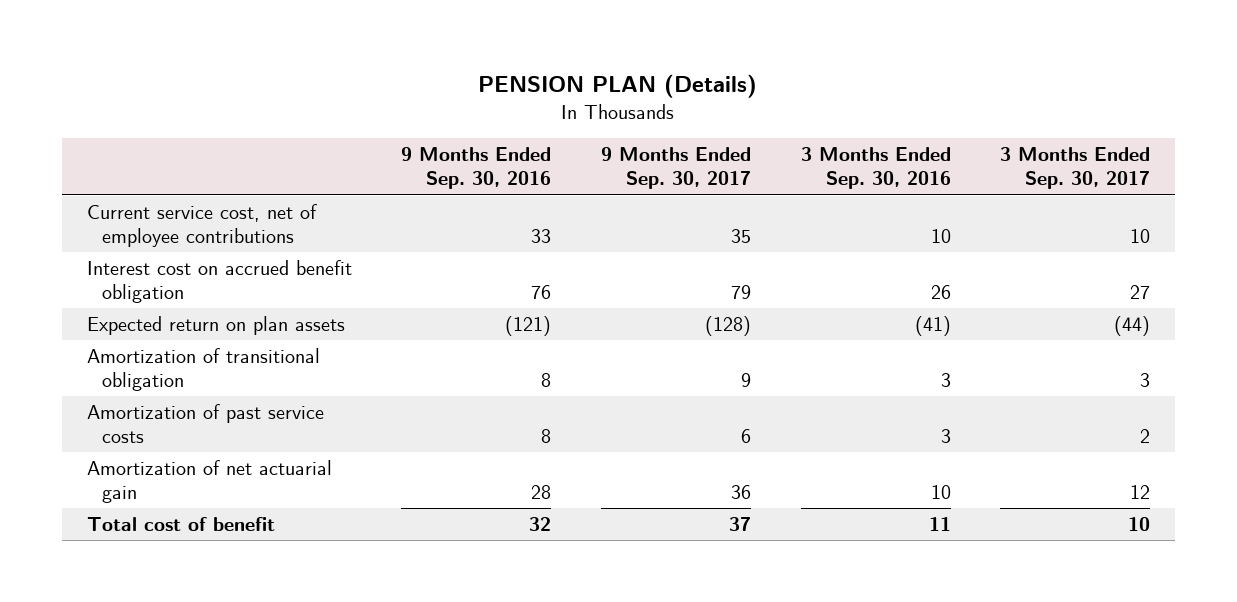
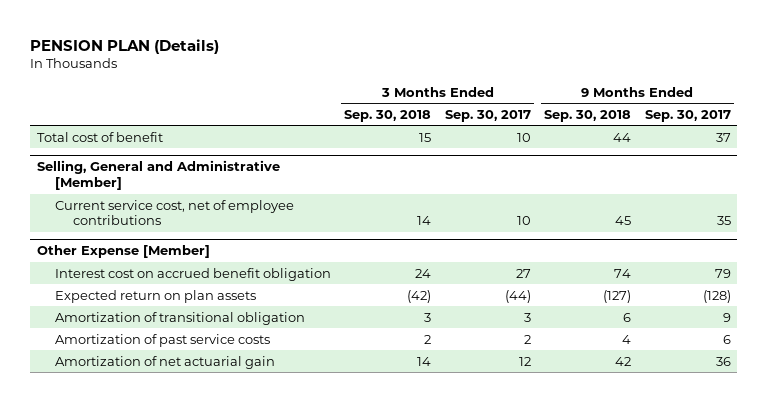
- | 9 Months Ended Sep. 30, 2016 | 9 Months Ended Sep. 30, 2017 | 3 Months Ended Sep. 30, 2016 | 3 Months Ended Sep. 30, 2017
+ | 3 Months Ended Sep. 30, 2018 | 3 Months Ended Sep. 30, 2017 | 9 Months Ended Sep. 30, 2018 | 9 Months Ended Sep. 30, 2017
moved up: Total cost of benefit | 15 | 10 | 44 | 37
+ Selling, General and Administrative [Member]
+ Other Expense [Member]

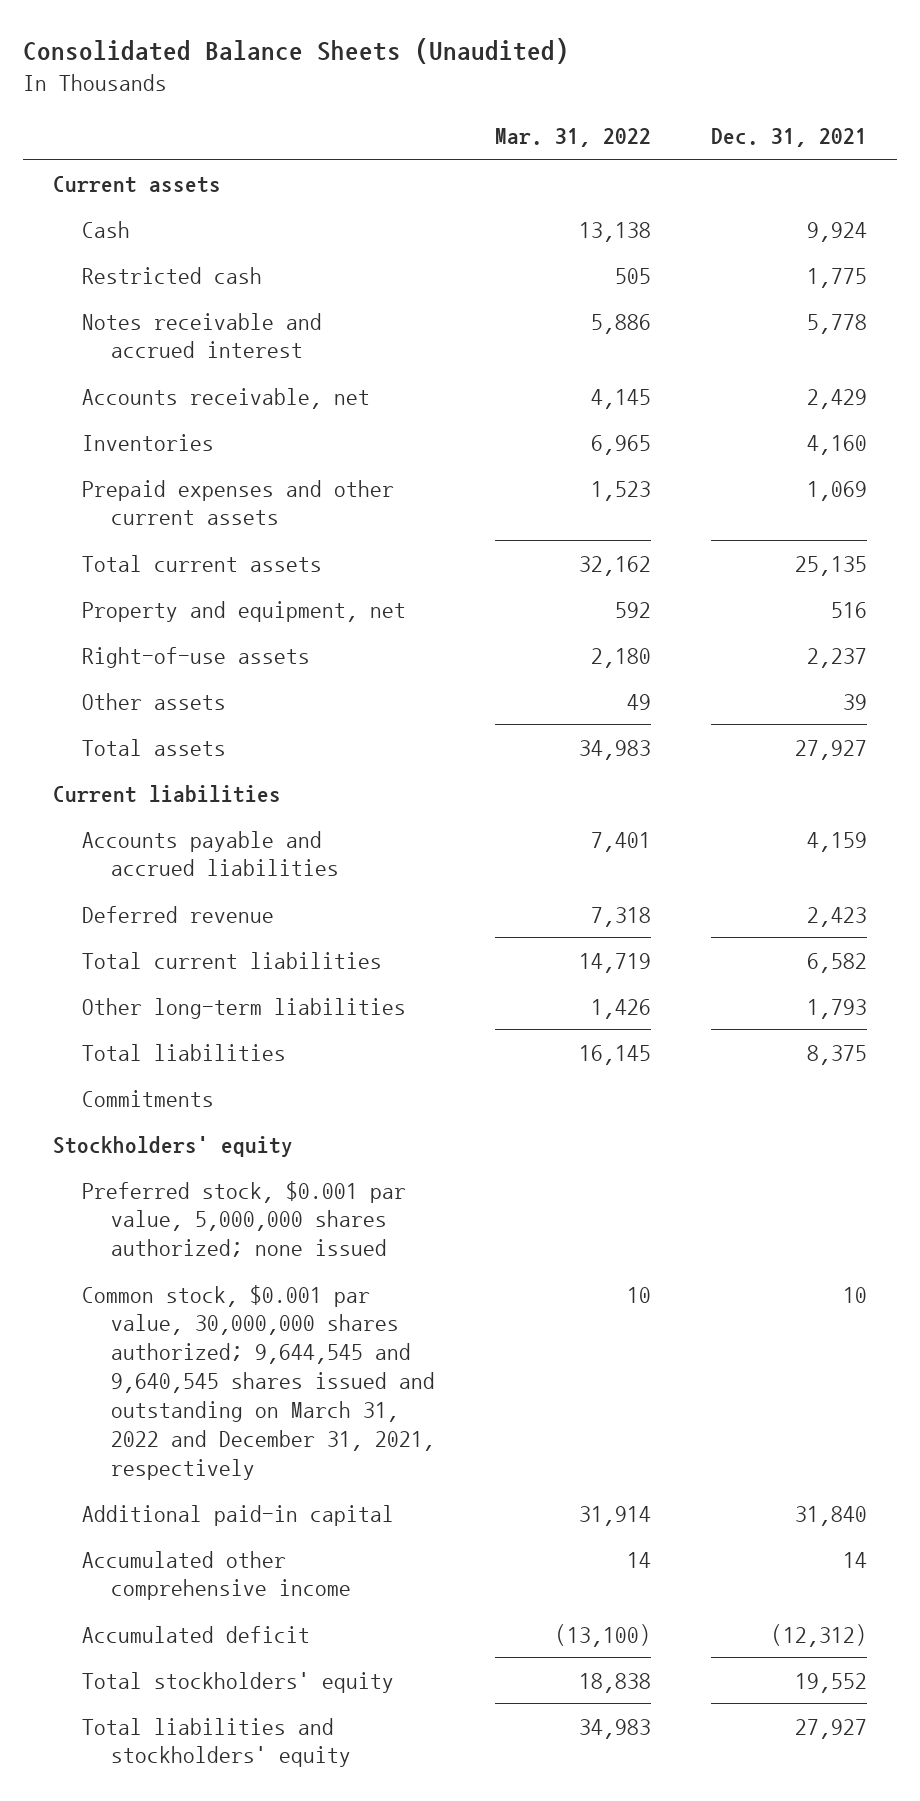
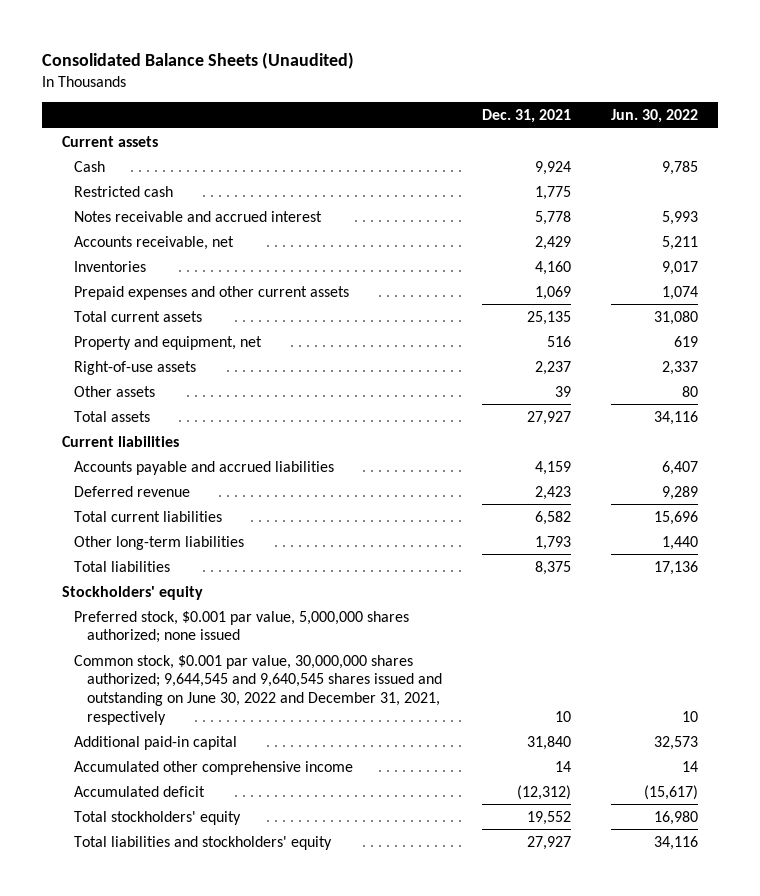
- | Mar. 31, 2022 | Dec. 31, 2021
+ | Dec. 31, 2021 | Jun. 30, 2022
- Commitments
- Common stock, $0.001 par value, 30,000,000 shares authorized; 9,644,545 and 9,640,545 shares issued and outstanding on March 31, 2022 and December 31, 2021, respectively | 10 | 10
+ Common stock, $0.001 par value, 30,000,000 shares authorized; 9,644,545 and 9,640,545 shares issued and outstanding on June 30, 2022 and December 31, 2021, respectively | 10 | 10

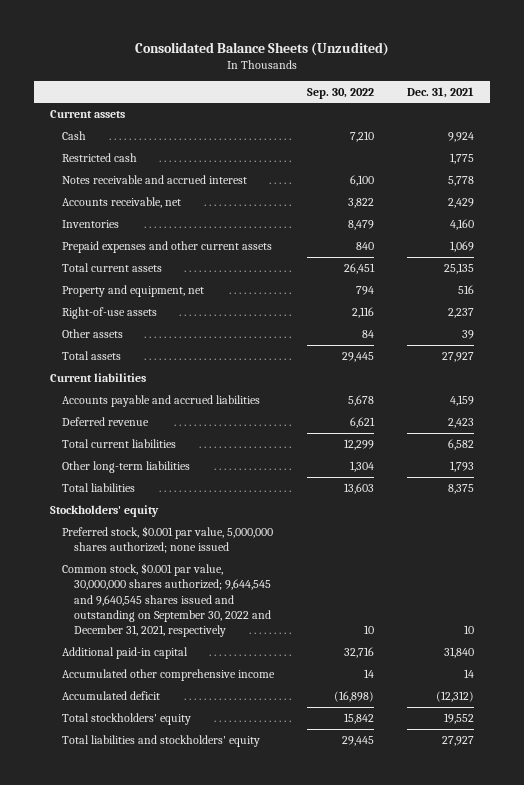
- Consolidated Balance Sheets (Unaudited)
+ Consolidated Balance Sheets (Unzudited)
- | Dec. 31, 2021 | Jun. 30, 2022
+ | Sep. 30, 2022 | Dec. 31, 2021
- Common stock, $0.001 par value, 30,000,000 shares authorized; 9,644,545 and 9,640,545 shares issued and outstanding on June 30, 2022 and December 31, 2021, respectively | 10 | 10
+ Common stock, $0.001 par value, 30,000,000 shares authorized; 9,644,545 and 9,640,545 shares issued and outstanding on September 30, 2022 and December 31, 2021, respectively | 10 | 10

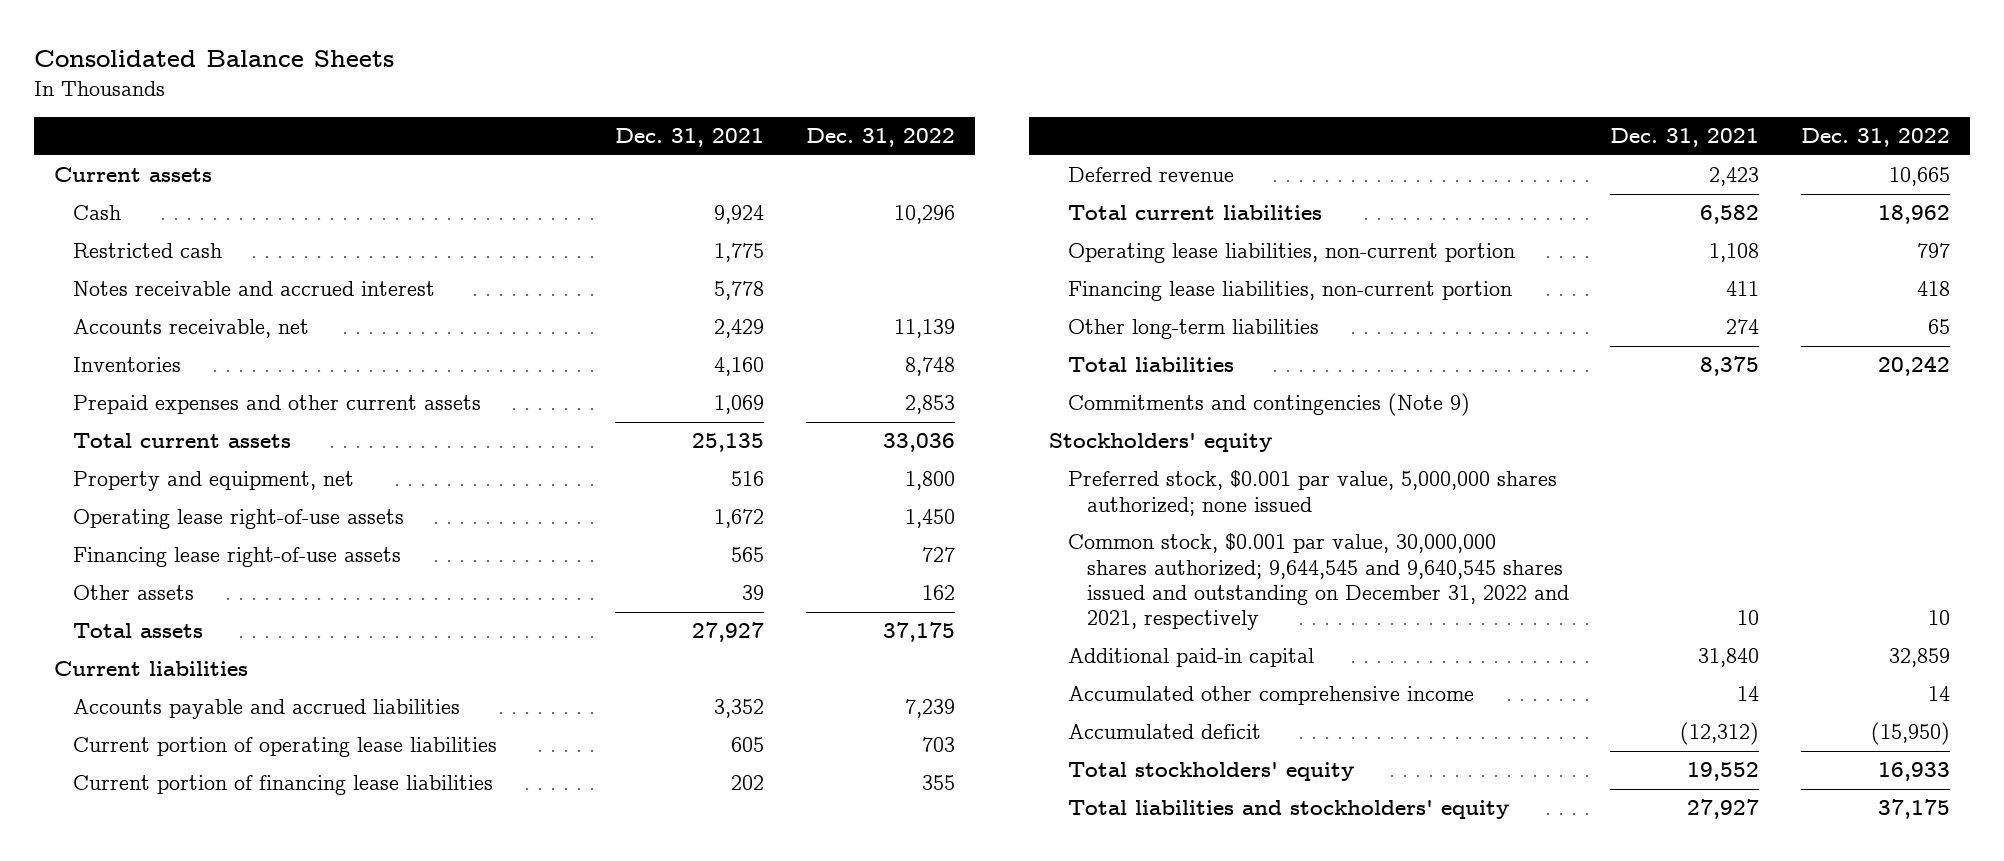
- Consolidated Balance Sheets (Unzudited)
+ Consolidated Balance Sheets
- | Sep. 30, 2022 | Dec. 31, 2021
+ | Dec. 31, 2021 | Dec. 31, 2022
- Right-of-use assets | 2,116 | 2,237
+ Operating lease right-of-use assets | 1,672 | 1,450
+ Financing lease right-of-use assets | 565 | 727
- Accounts payable and accrued liabilities | 5,678 | 4,159
+ Accounts payable and accrued liabilities | 3,352 | 7,239
+ Current portion of operating lease liabilities | 605 | 703
+ Current portion of financing lease liabilities | 202 | 355
- Other long-term liabilities | 1,304 | 1,793
+ Operating lease liabilities, non-current portion | 1,108 | 797
+ Financing lease liabilities, non-current portion | 411 | 418
+ Other long-term liabilities | 274 | 65
+ Commitments and contingencies (Note 9)
- Common stock, $0.001 par value, 30,000,000 shares authorized; 9,644,545 and 9,640,545 shares issued and outstanding on September 30, 2022 and December 31, 2021, respectively | 10 | 10
+ Common stock, $0.001 par value, 30,000,000 shares authorized; 9,644,545 and 9,640,545 shares issued and outstanding on December 31, 2022 and 2021, respectively | 10 | 10

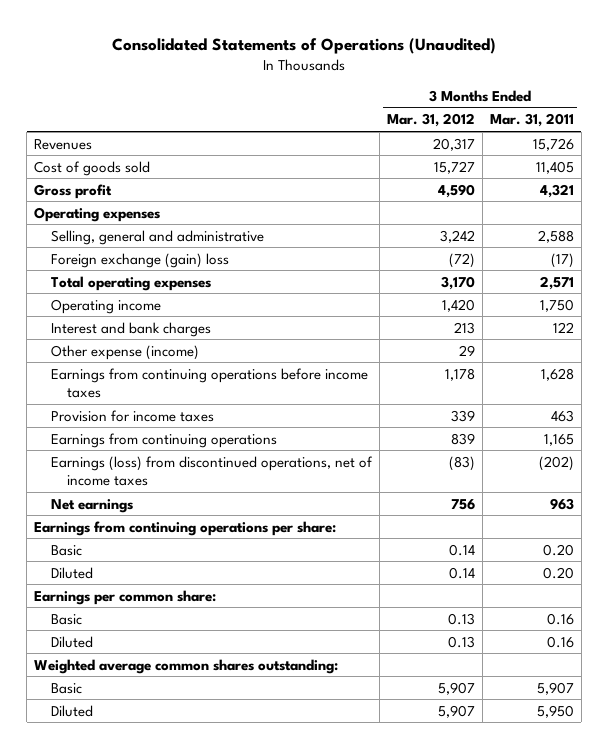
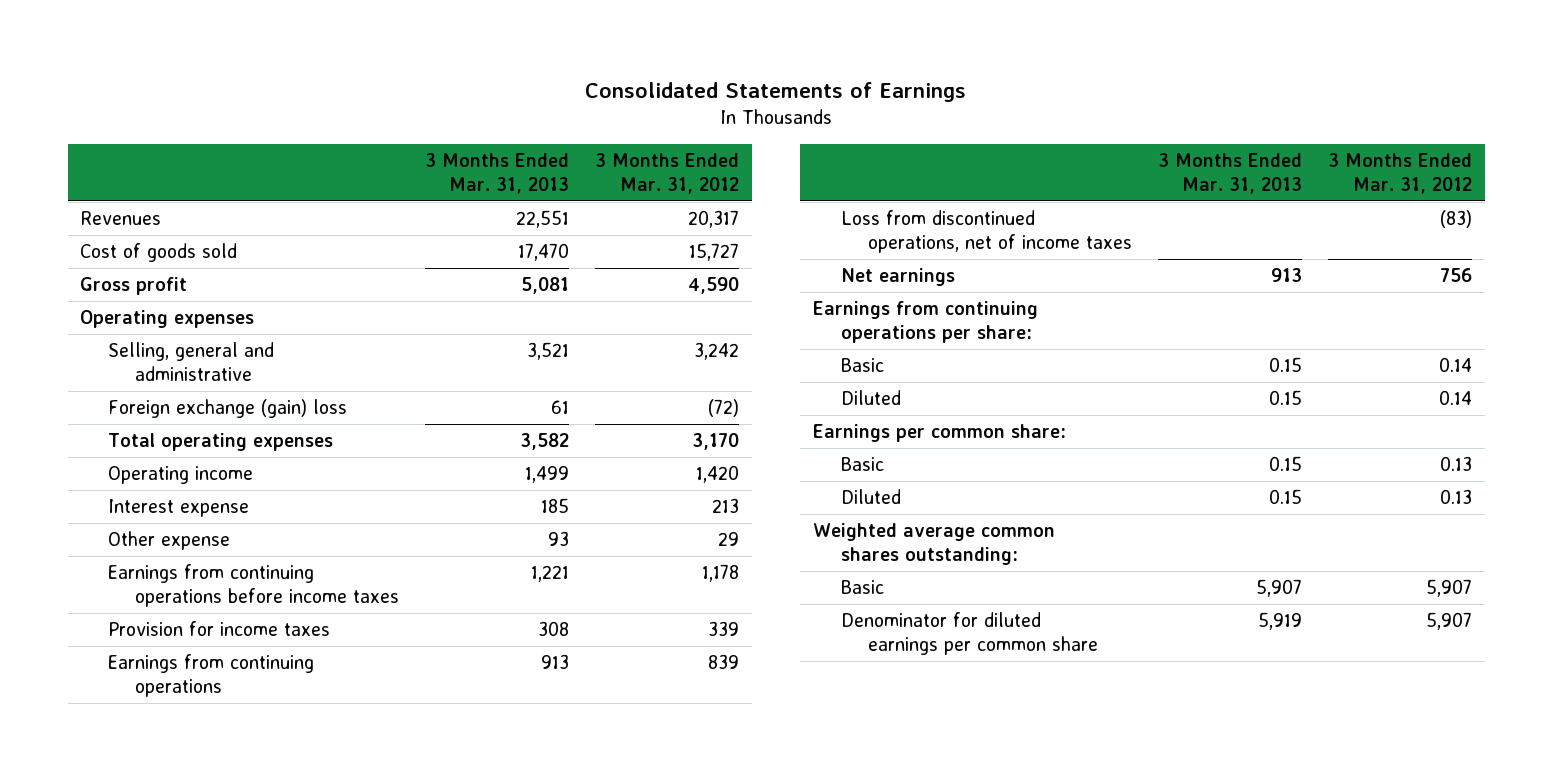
- Consolidated Statements of Operations (Unaudited)
+ Consolidated Statements of Earnings
- | 3 Months Ended Mar. 31, 2012 | 3 Months Ended Mar. 31, 2011
+ | 3 Months Ended Mar. 31, 2013 | 3 Months Ended Mar. 31, 2012
- Interest and bank charges | 213 | 122
- Other expense (income) | 29 |
+ Interest expense | 185 | 213
+ Other expense | 93 | 29
- Earnings (loss) from discontinued operations, net of income taxes | (83) | (202)
+ Loss from discontinued operations, net of income taxes | | (83)
- Diluted | 5,907 | 5,950
+ Denominator for diluted earnings per common share | 5,919 | 5,907

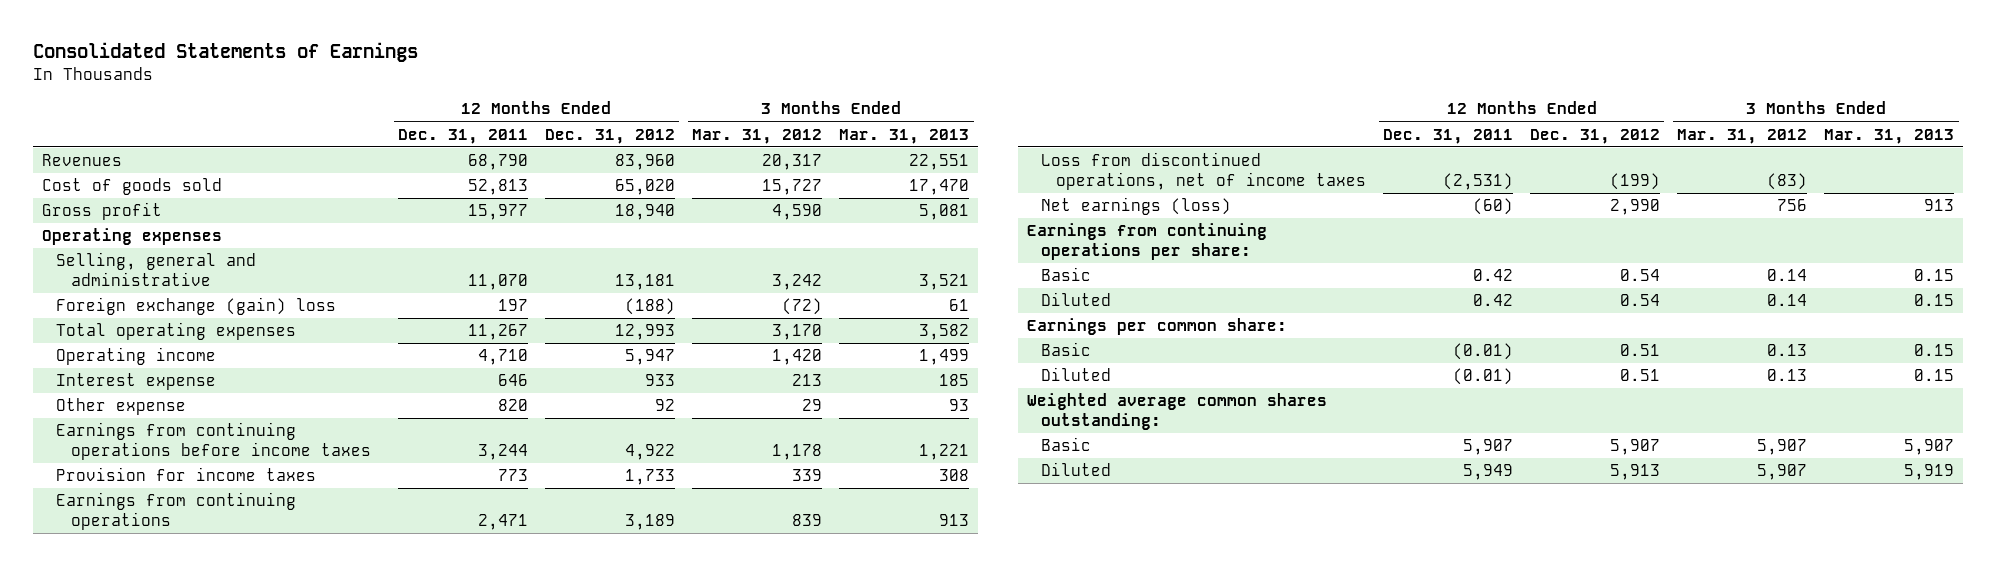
- | 3 Months Ended Mar. 31, 2013 | 3 Months Ended Mar. 31, 2012
+ | 12 Months Ended Dec. 31, 2011 | 12 Months Ended Dec. 31, 2012 | 3 Months Ended Mar. 31, 2012 | 3 Months Ended Mar. 31, 2013
- Net earnings | 913 | 756
+ Net earnings (loss) | (60) | 2,990 | 756 | 913
- Denominator for diluted earnings per common share | 5,919 | 5,907
+ Diluted | 5,949 | 5,913 | 5,907 | 5,919

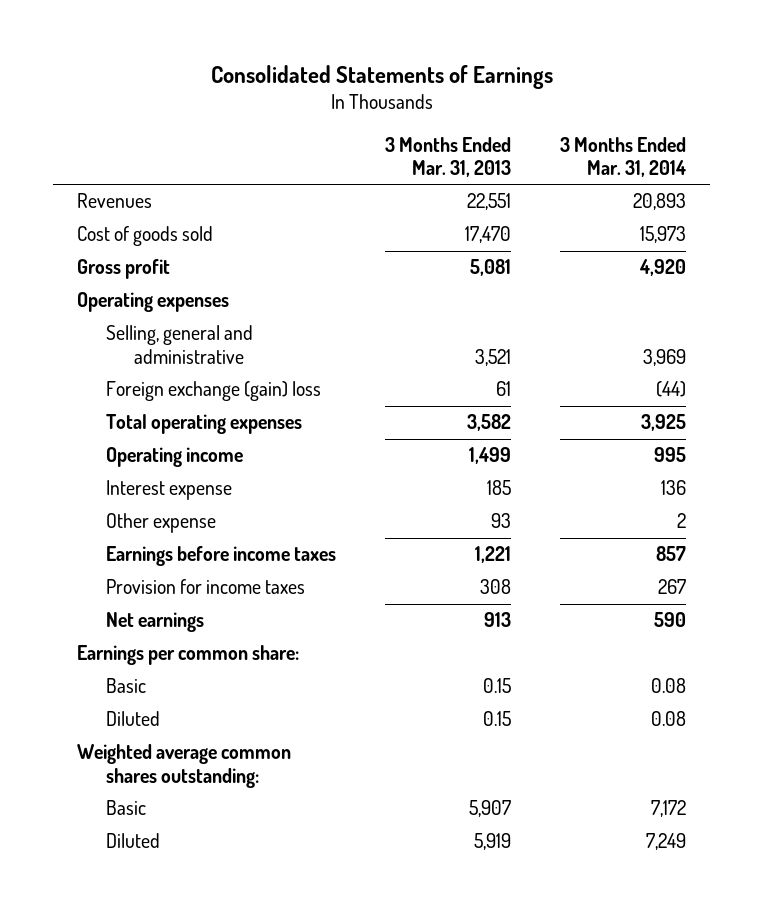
- | 12 Months Ended Dec. 31, 2011 | 12 Months Ended Dec. 31, 2012 | 3 Months Ended Mar. 31, 2012 | 3 Months Ended Mar. 31, 2013
+ | 3 Months Ended Mar. 31, 2013 | 3 Months Ended Mar. 31, 2014
- Earnings from continuing operations before income taxes | 3,244 | 4,922 | 1,178 | 1,221
+ Earnings before income taxes | 1,221 | 857
- Earnings from continuing operations | 2,471 | 3,189 | 839 | 913
- Loss from discontinued operations, net of income taxes | (2,531) | (199) | (83) |
- Net earnings (loss) | (60) | 2,990 | 756 | 913
- Earnings from continuing operations per share:
- Basic | 0.42 | 0.54 | 0.14 | 0.15
- Diluted | 0.42 | 0.54 | 0.14 | 0.15
+ Net earnings | 913 | 590

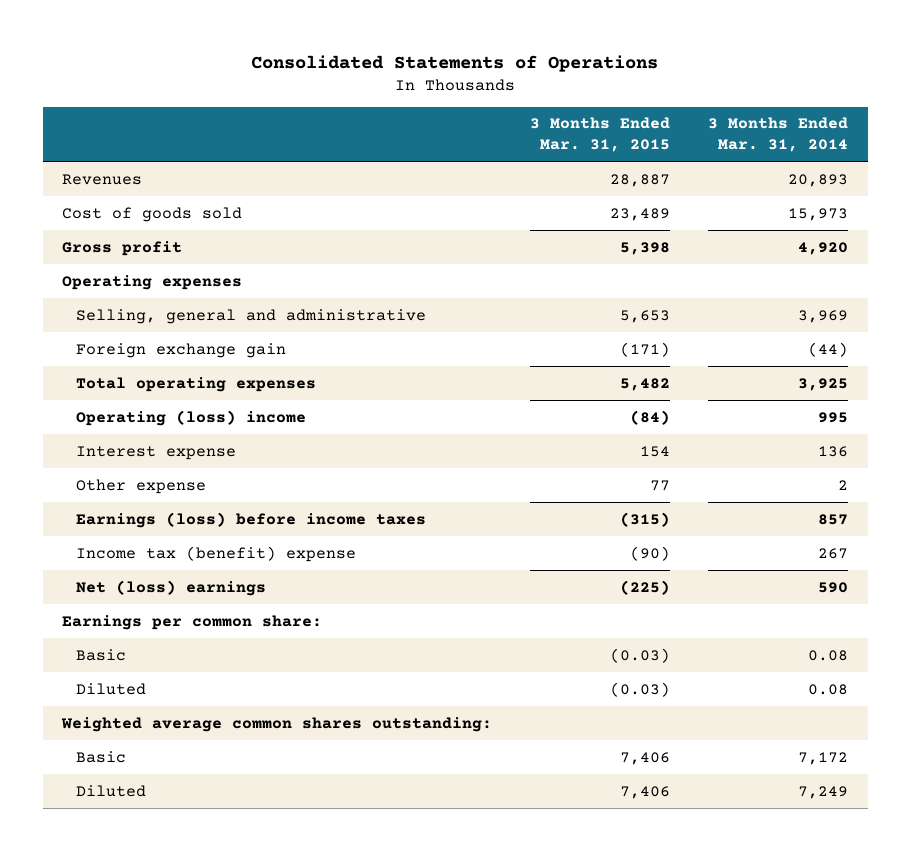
- Consolidated Statements of Earnings
+ Consolidated Statements of Operations
- | 3 Months Ended Mar. 31, 2013 | 3 Months Ended Mar. 31, 2014
+ | 3 Months Ended Mar. 31, 2015 | 3 Months Ended Mar. 31, 2014
- Foreign exchange (gain) loss | 61 | (44)
+ Foreign exchange gain | (171) | (44)
- Operating income | 1,499 | 995
+ Operating (loss) income | (84) | 995
- Earnings before income taxes | 1,221 | 857
- Provision for income taxes | 308 | 267
- Net earnings | 913 | 590
+ Earnings (loss) before income taxes | (315) | 857
+ Income tax (benefit) expense | (90) | 267
+ Net (loss) earnings | (225) | 590

